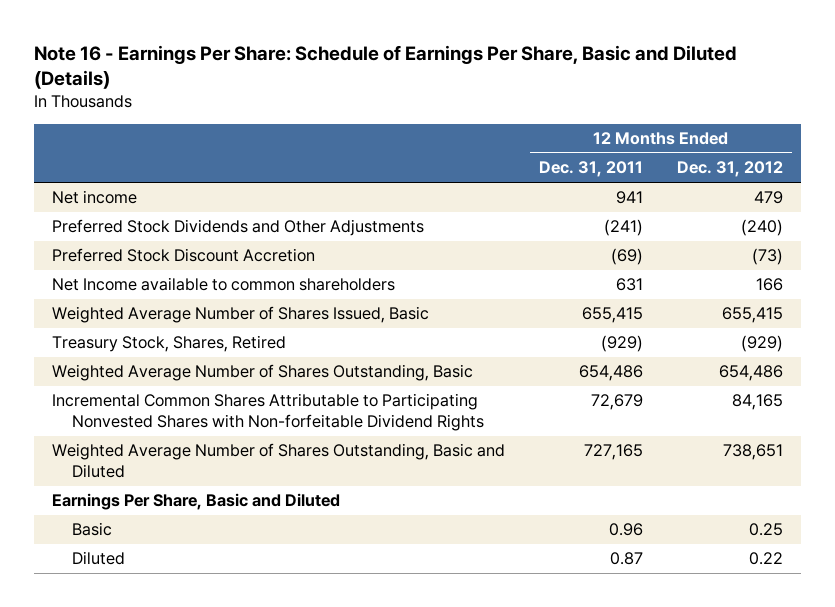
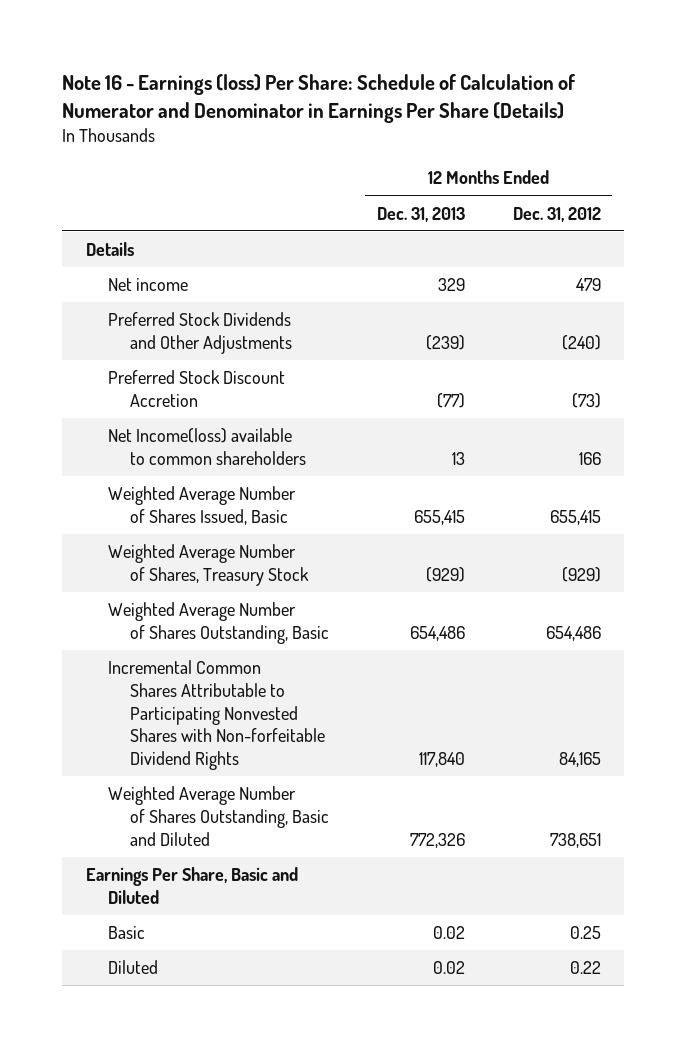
- Note 16 - Earnings Per Share: Schedule of Earnings Per Share, Basic and Diluted (Details)
+ Note 16 - Earnings (loss) Per Share: Schedule of Calculation of Numerator and Denominator in Earnings Per Share (Details)
- | 12 Months Ended Dec. 31, 2011 | 12 Months Ended Dec. 31, 2012
+ | 12 Months Ended Dec. 31, 2013 | 12 Months Ended Dec. 31, 2012
+ Details
- Net Income available to common shareholders | 631 | 166
+ Net Income(loss) available to common shareholders | 13 | 166
- Treasury Stock, Shares, Retired | (929) | (929)
+ Weighted Average Number of Shares, Treasury Stock | (929) | (929)

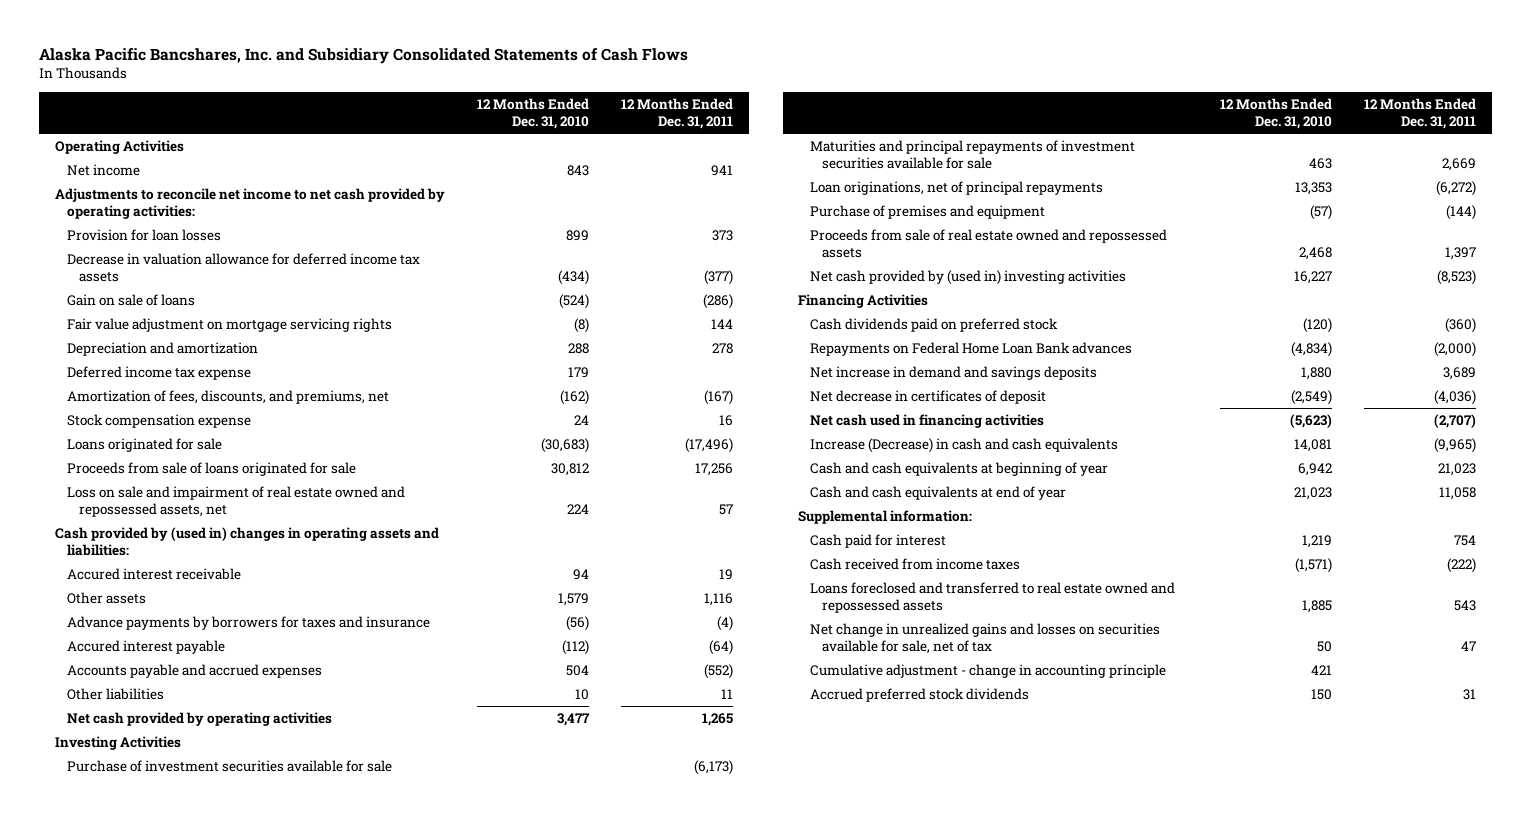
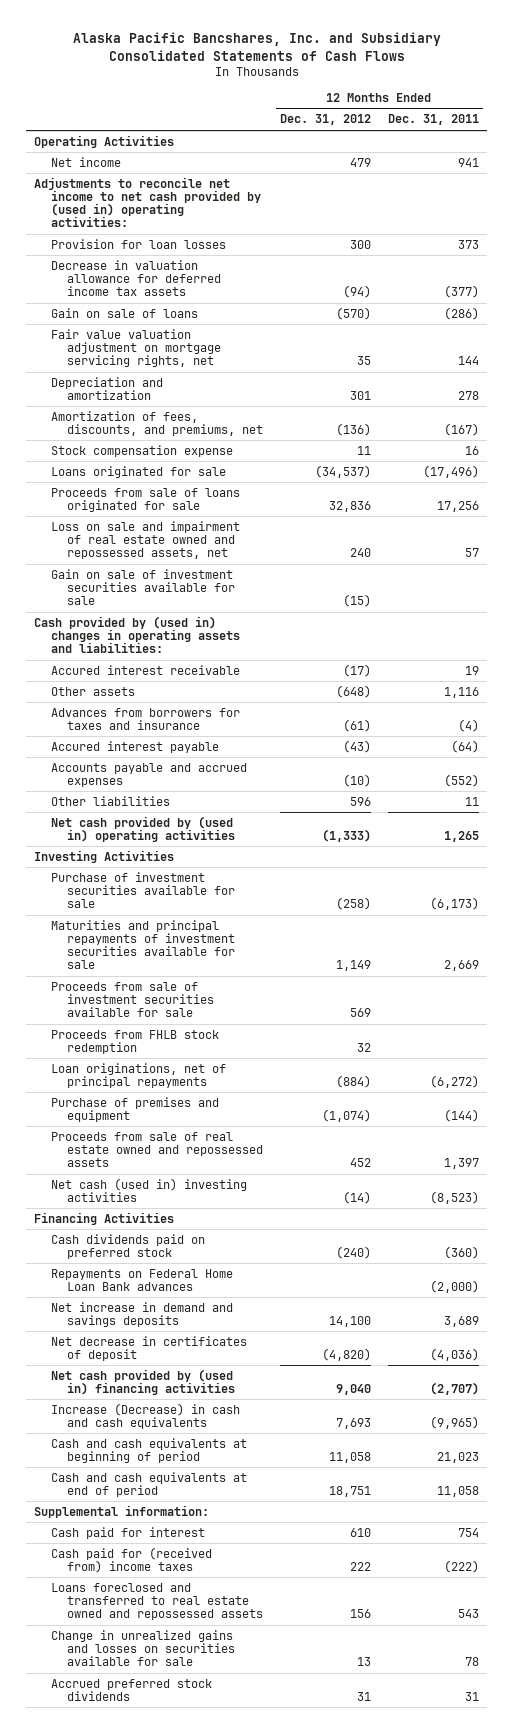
- | 12 Months Ended Dec. 31, 2010 | 12 Months Ended Dec. 31, 2011
+ | 12 Months Ended Dec. 31, 2012 | 12 Months Ended Dec. 31, 2011
- Adjustments to reconcile net income to net cash provided by operating activities:
+ Adjustments to reconcile net income to net cash provided by (used in) operating activities:
- Fair value adjustment on mortgage servicing rights | (8) | 144
+ Fair value valuation adjustment on mortgage servicing rights, net | 35 | 144
- Deferred income tax expense | 179 |
+ Gain on sale of investment securities available for sale | (15) |
- Advance payments by borrowers for taxes and insurance | (56) | (4)
+ Advances from borrowers for taxes and insurance | (61) | (4)
- Net cash provided by operating activities | 3,477 | 1,265
+ Net cash provided by (used in) operating activities | (1,333) | 1,265
+ Proceeds from sale of investment securities available for sale | 569 |
+ Proceeds from FHLB stock redemption | 32 |
- Net cash provided by (used in) investing activities | 16,227 | (8,523)
+ Net cash (used in) investing activities | (14) | (8,523)
- Net cash used in financing activities | (5,623) | (2,707)
+ Net cash provided by (used in) financing activities | 9,040 | (2,707)
- Cash and cash equivalents at beginning of year | 6,942 | 21,023
- Cash and cash equivalents at end of year | 21,023 | 11,058
+ Cash and cash equivalents at beginning of period | 11,058 | 21,023
+ Cash and cash equivalents at end of period | 18,751 | 11,058
- Cash received from income taxes | (1,571) | (222)
+ Cash paid for (received from) income taxes | 222 | (222)
- Net change in unrealized gains and losses on securities available for sale, net of tax | 50 | 47
- Cumulative adjustment - change in accounting principle | 421 |
+ Change in unrealized gains and losses on securities available for sale | 13 | 78

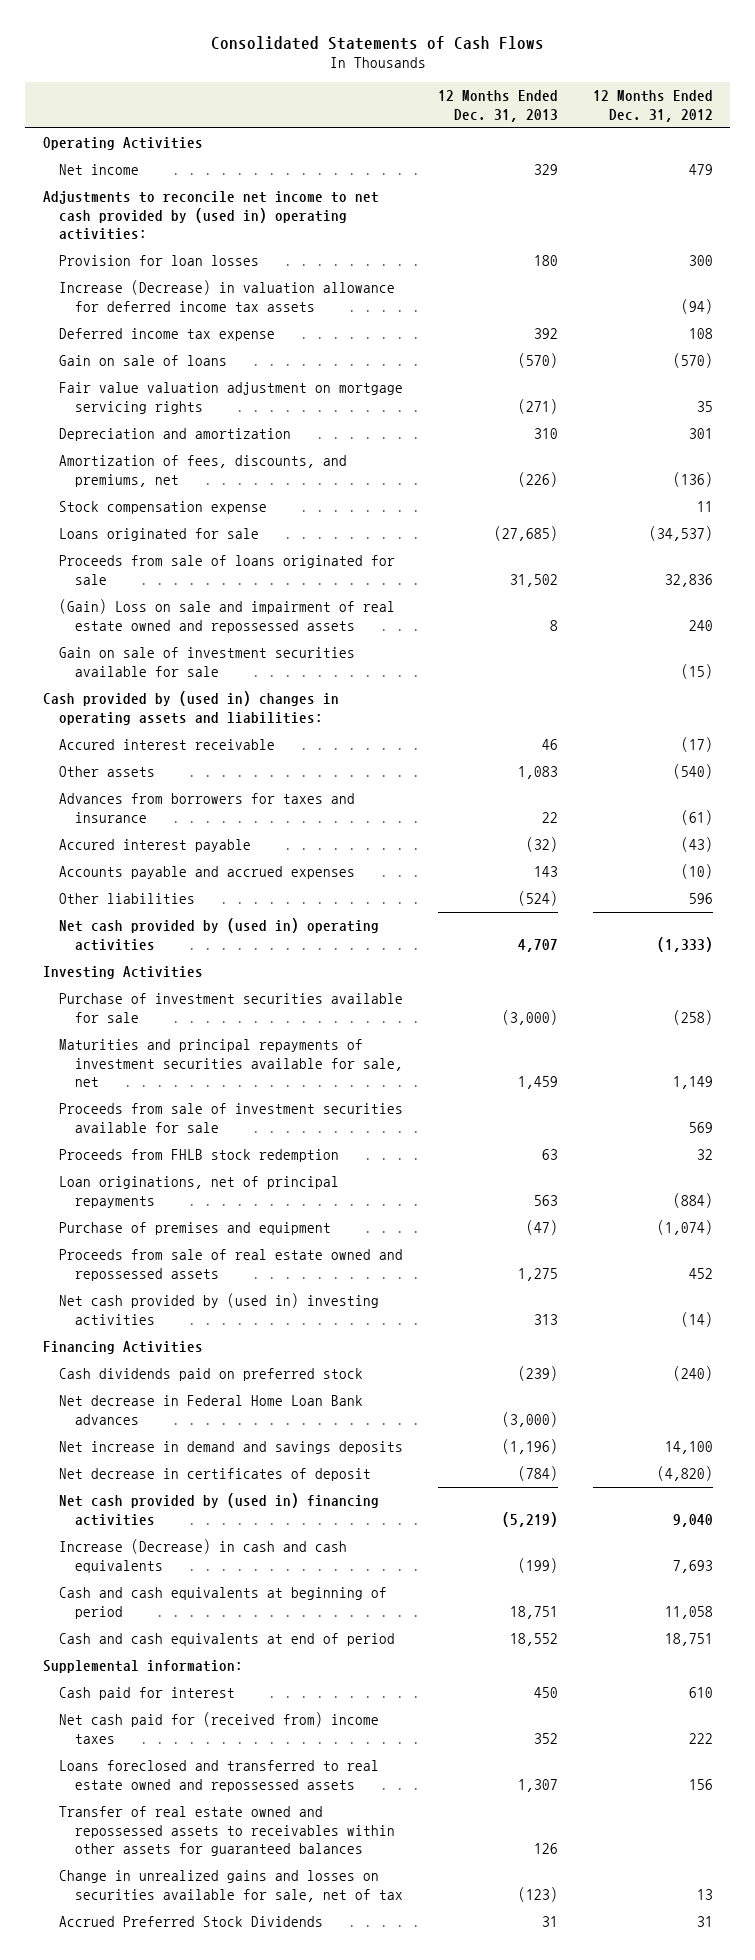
- Alaska Pacific Bancshares, Inc. and Subsidiary Consolidated Statements of Cash Flows
+ Consolidated Statements of Cash Flows
- | 12 Months Ended Dec. 31, 2012 | 12 Months Ended Dec. 31, 2011
+ | 12 Months Ended Dec. 31, 2013 | 12 Months Ended Dec. 31, 2012
- Decrease in valuation allowance for deferred income tax assets | (94) | (377)
+ Increase (Decrease) in valuation allowance for deferred income tax assets | | (94)
+ Deferred income tax expense | 392 | 108
- Fair value valuation adjustment on mortgage servicing rights, net | 35 | 144
+ Fair value valuation adjustment on mortgage servicing rights | (271) | 35
- Loss on sale and impairment of real estate owned and repossessed assets, net | 240 | 57
+ (Gain) Loss on sale and impairment of real estate owned and repossessed assets | 8 | 240
- Other assets | (648) | 1,116
+ Other assets | 1,083 | (540)
- Maturities and principal repayments of investment securities available for sale | 1,149 | 2,669
+ Maturities and principal repayments of investment securities available for sale, net | 1,459 | 1,149
- Net cash (used in) investing activities | (14) | (8,523)
+ Net cash provided by (used in) investing activities | 313 | (14)
- Repayments on Federal Home Loan Bank advances | | (2,000)
+ Net decrease in Federal Home Loan Bank advances | (3,000) |
- Cash paid for (received from) income taxes | 222 | (222)
+ Net cash paid for (received from) income taxes | 352 | 222
- Change in unrealized gains and losses on securities available for sale | 13 | 78
- Accrued preferred stock dividends | 31 | 31
+ Transfer of real estate owned and repossessed assets to receivables within other assets for guaranteed balances | 126 |
+ Change in unrealized gains and losses on securities available for sale, net of tax | (123) | 13
+ Accrued Preferred Stock Dividends | 31 | 31

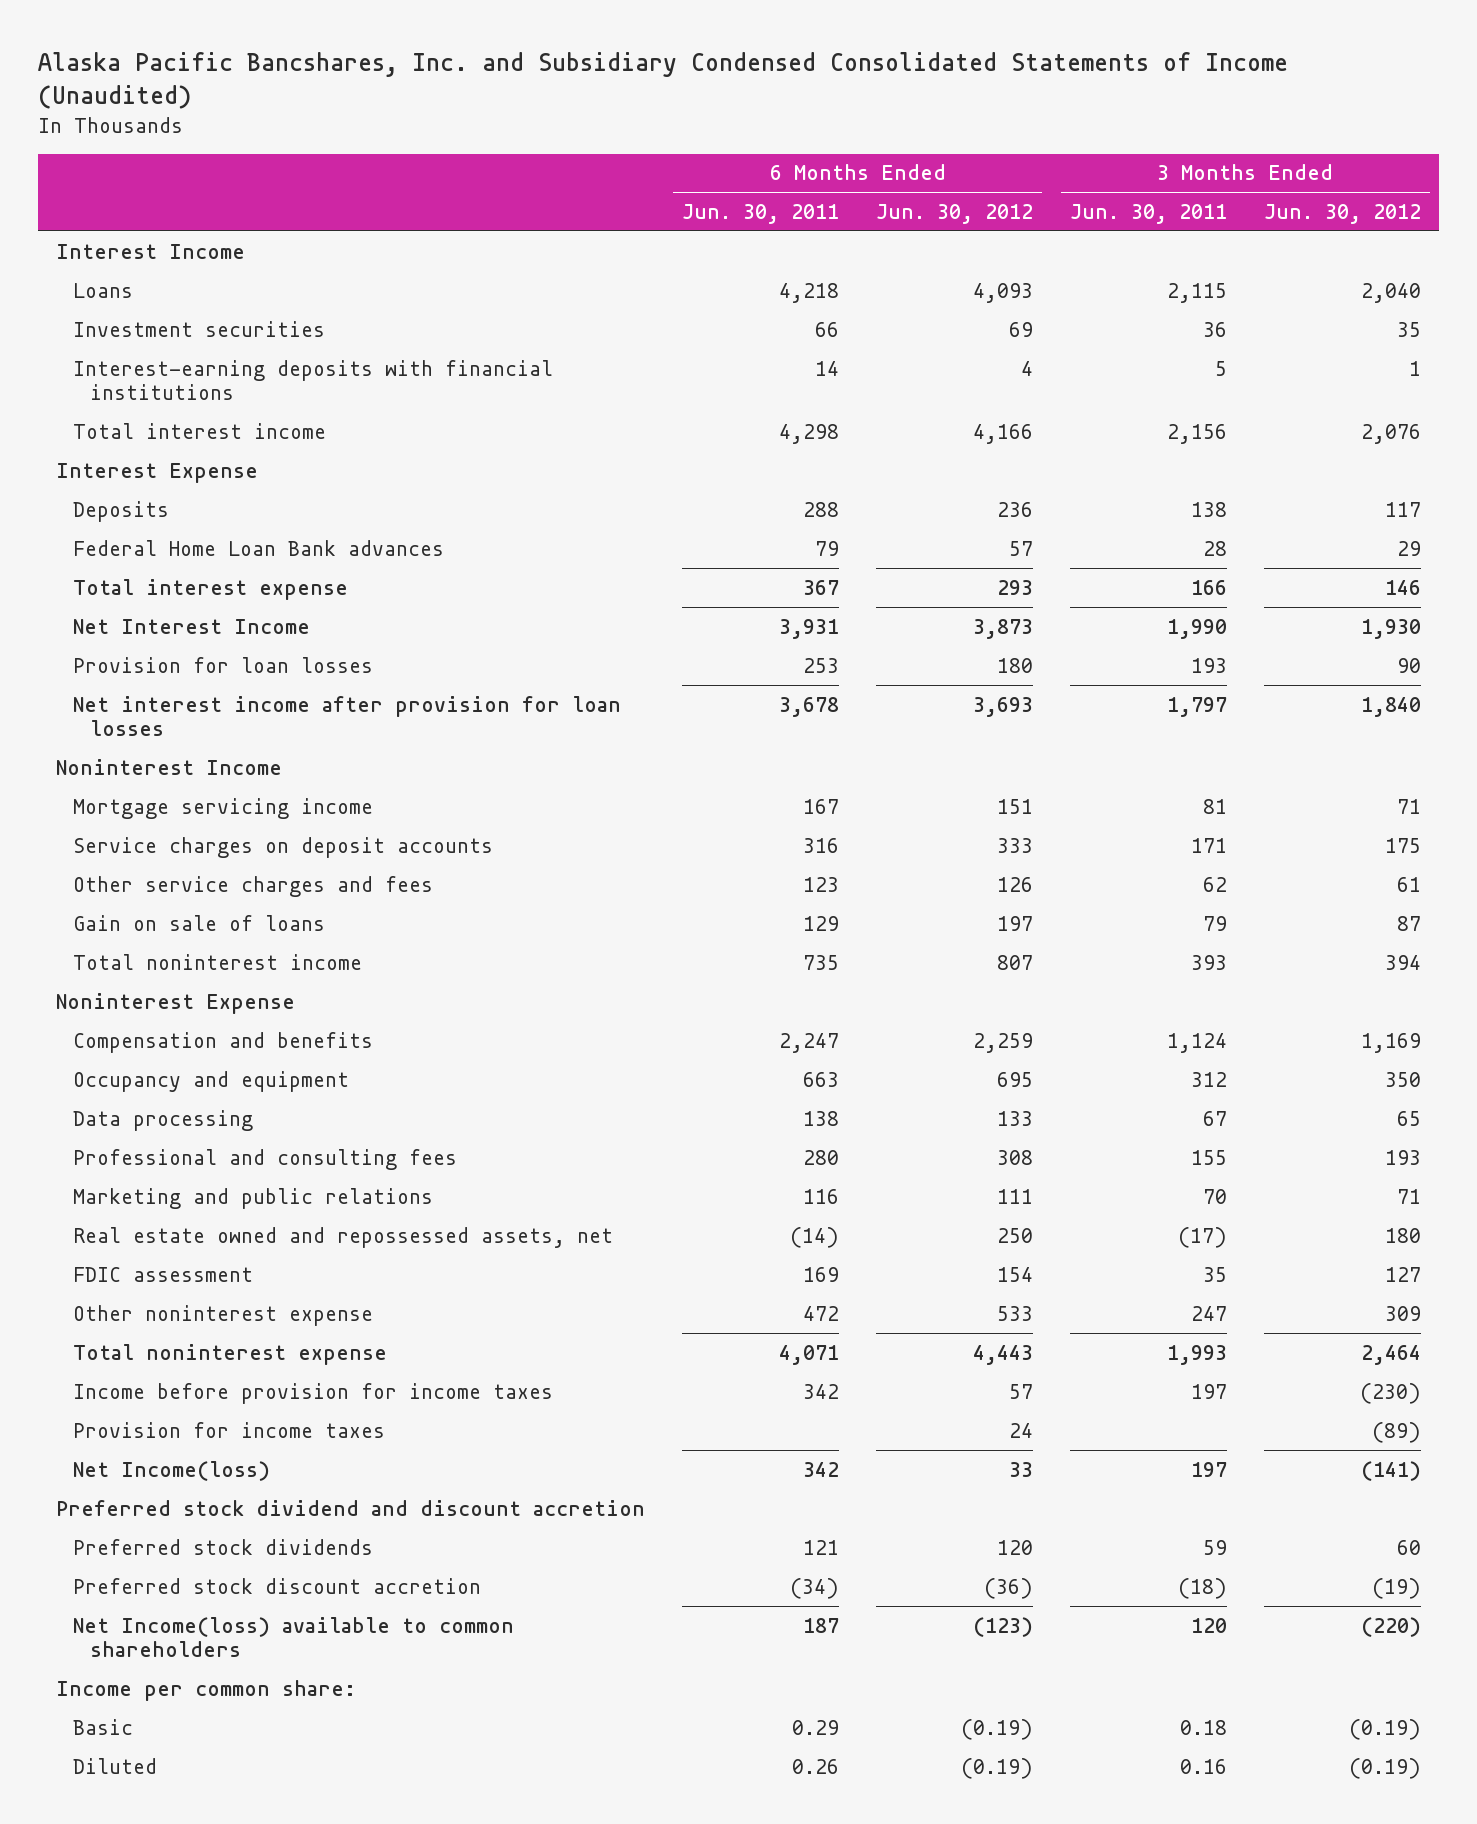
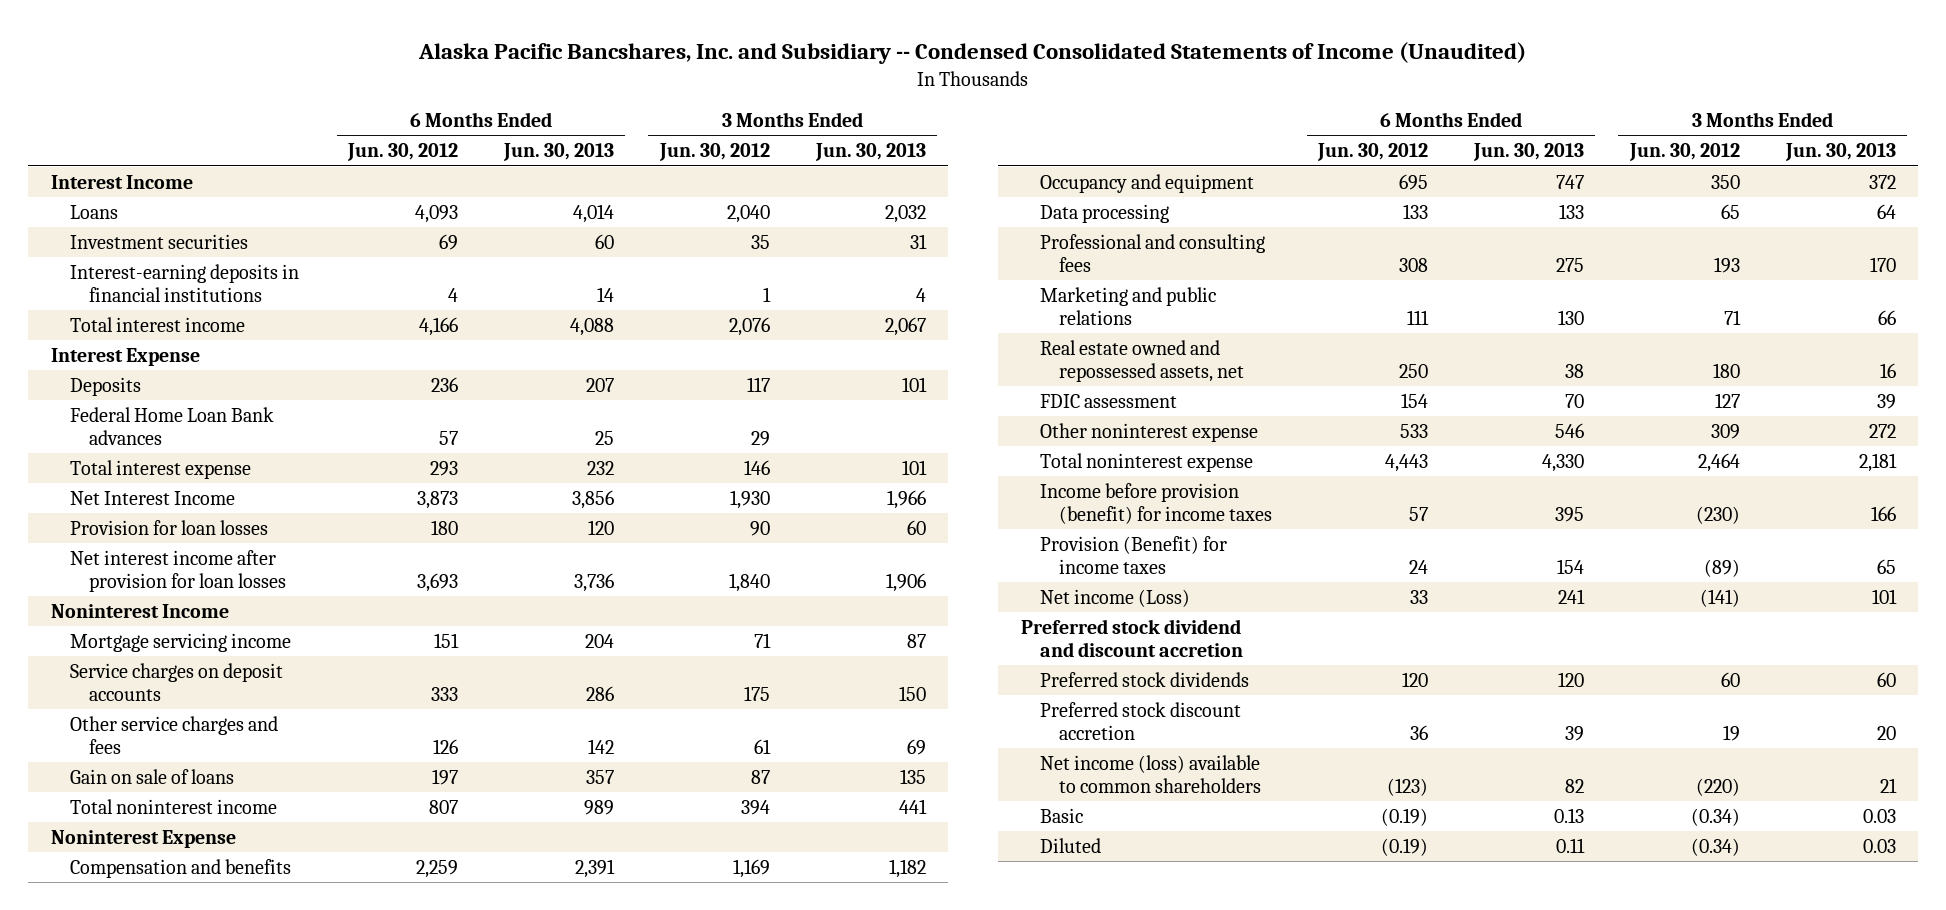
- Alaska Pacific Bancshares, Inc. and Subsidiary Condensed Consolidated Statements of Income (Unaudited)
+ Alaska Pacific Bancshares, Inc. and Subsidiary -- Condensed Consolidated Statements of Income (Unaudited)
- | 6 Months Ended Jun. 30, 2011 | 6 Months Ended Jun. 30, 2012 | 3 Months Ended Jun. 30, 2011 | 3 Months Ended Jun. 30, 2012
+ | 6 Months Ended Jun. 30, 2012 | 6 Months Ended Jun. 30, 2013 | 3 Months Ended Jun. 30, 2012 | 3 Months Ended Jun. 30, 2013
- Interest-earning deposits with financial institutions | 14 | 4 | 5 | 1
+ Interest-earning deposits in financial institutions | 4 | 14 | 1 | 4
- Income before provision for income taxes | 342 | 57 | 197 | (230)
- Provision for income taxes | | 24 | | (89)
- Net Income(loss) | 342 | 33 | 197 | (141)
+ Income before provision (benefit) for income taxes | 57 | 395 | (230) | 166
+ Provision (Benefit) for income taxes | 24 | 154 | (89) | 65
+ Net income (Loss) | 33 | 241 | (141) | 101
- Preferred stock discount accretion | (34) | (36) | (18) | (19)
- Net Income(loss) available to common shareholders | 187 | (123) | 120 | (220)
- Income per common share:
- Basic | 0.29 | (0.19) | 0.18 | (0.19)
- Diluted | 0.26 | (0.19) | 0.16 | (0.19)
+ Preferred stock discount accretion | 36 | 39 | 19 | 20
+ Net income (loss) available to common shareholders | (123) | 82 | (220) | 21
+ Basic | (0.19) | 0.13 | (0.34) | 0.03
+ Diluted | (0.19) | 0.11 | (0.34) | 0.03

